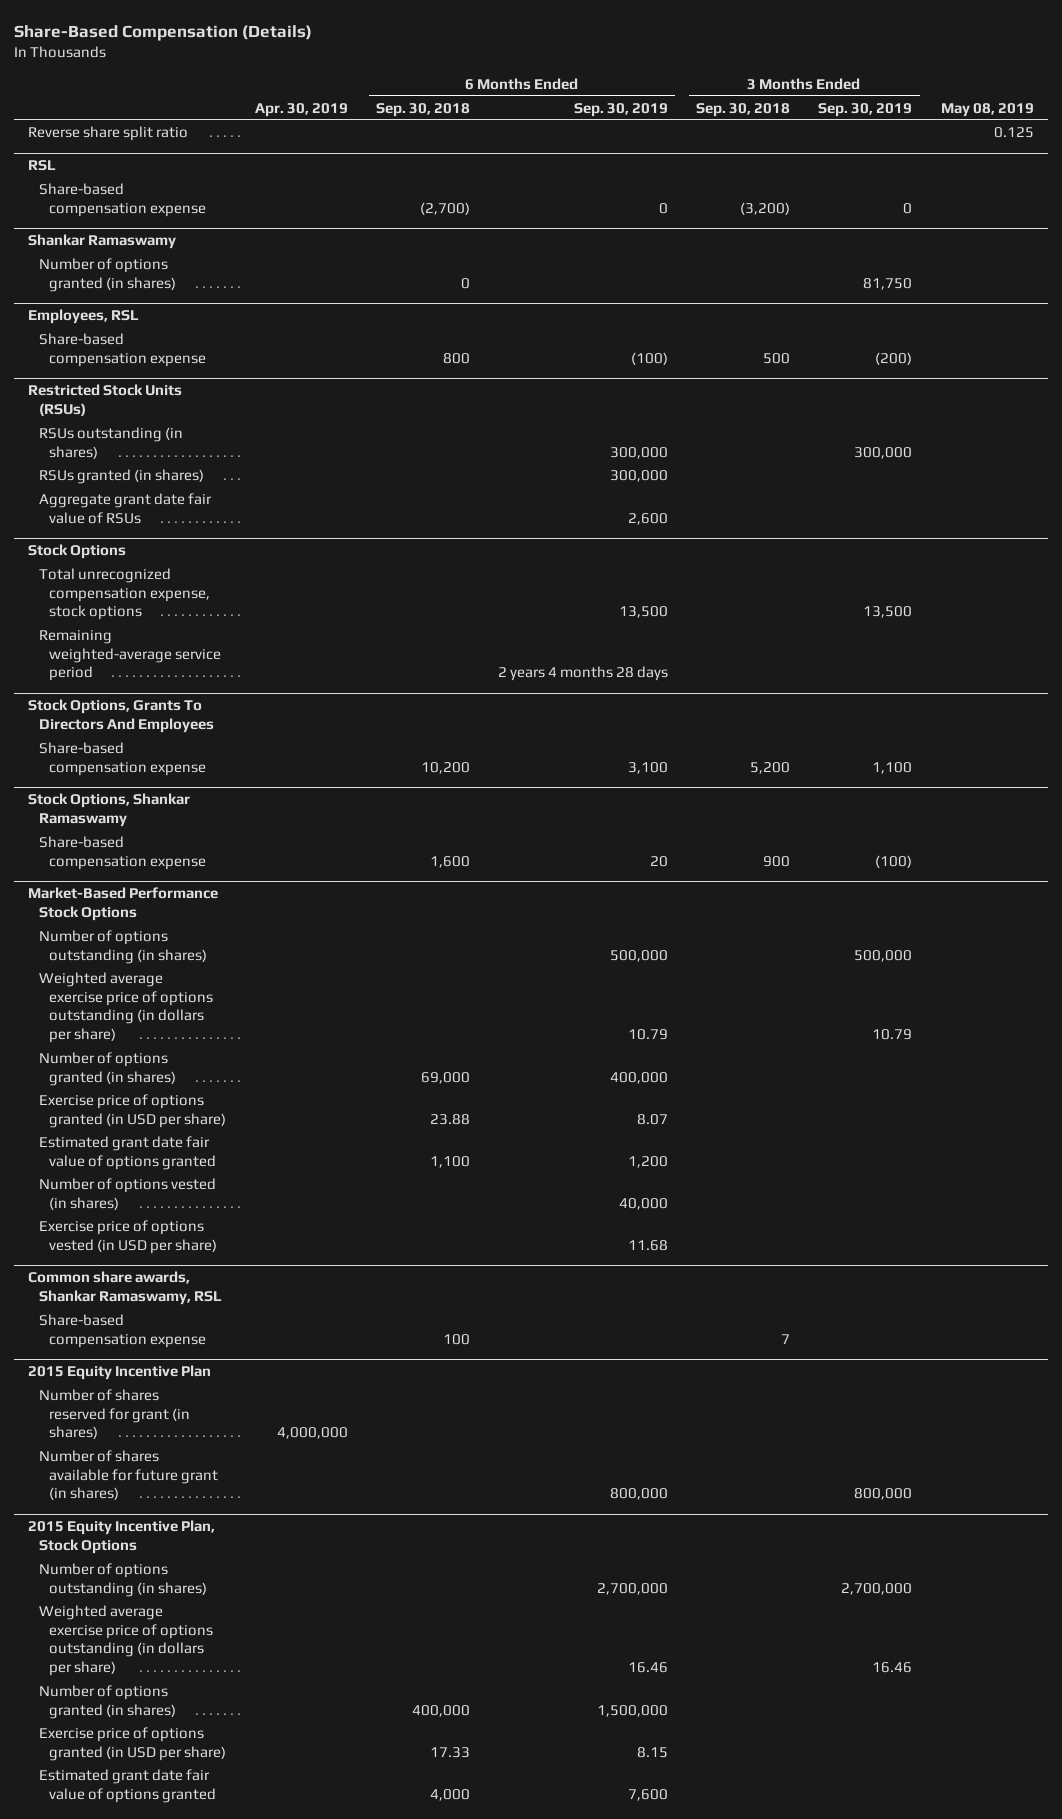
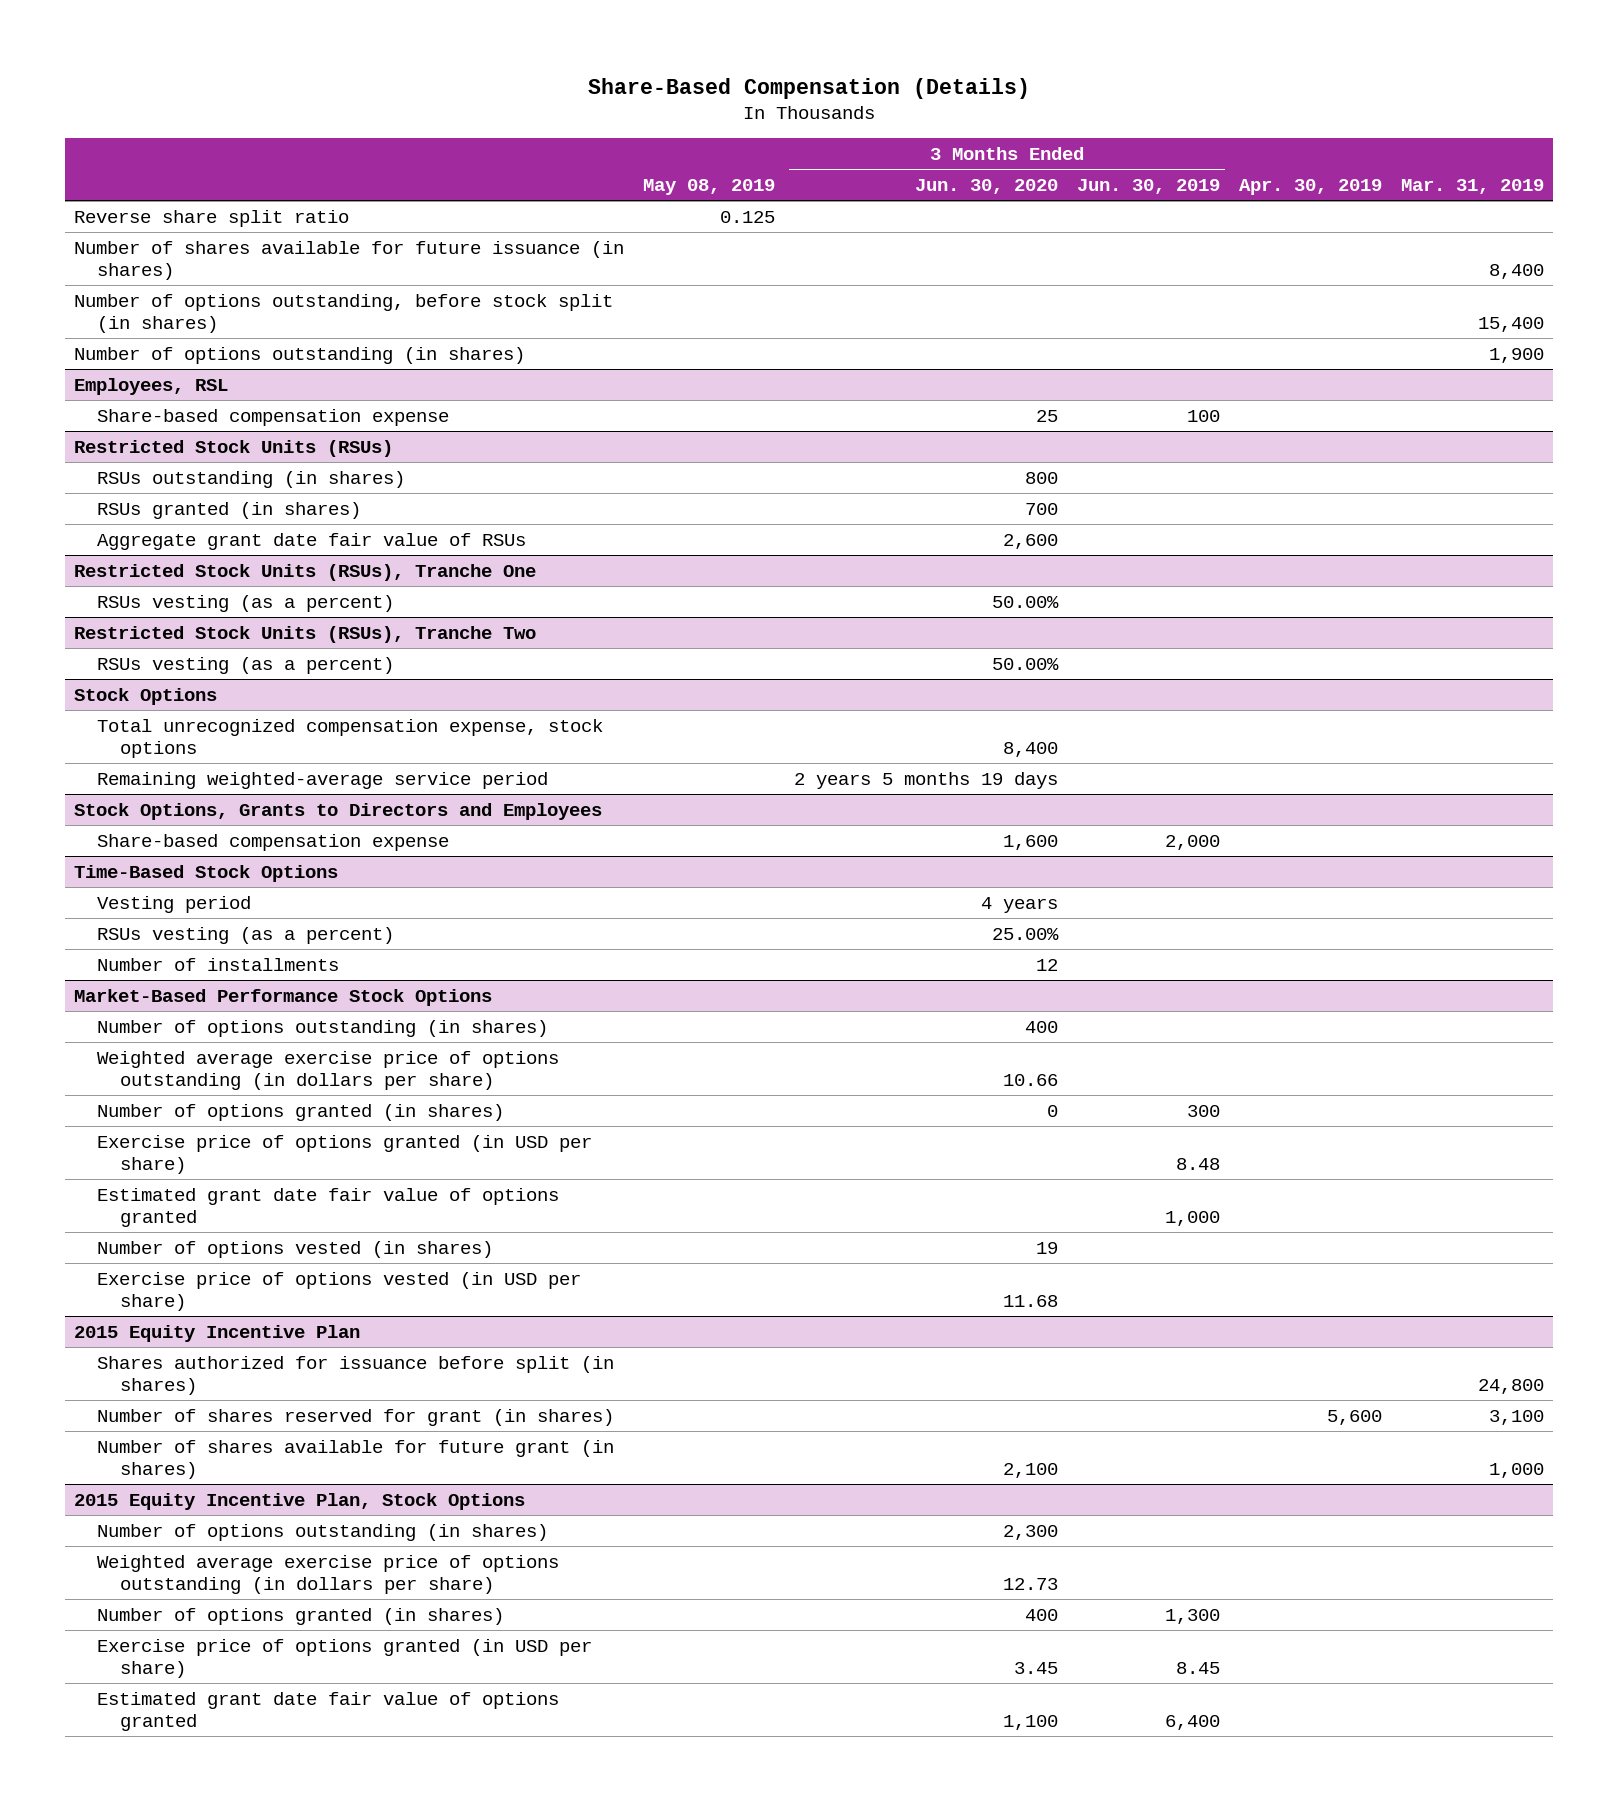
- | Apr. 30, 2019 | 6 Months Ended Sep. 30, 2018 | 6 Months Ended Sep. 30, 2019 | 3 Months Ended Sep. 30, 2018 | 3 Months Ended Sep. 30, 2019 | May 08, 2019
+ | May 08, 2019 | 3 Months Ended Jun. 30, 2020 | 3 Months Ended Jun. 30, 2019 | Apr. 30, 2019 | Mar. 31, 2019
- RSL
- Share-based compensation expense | | (2,700) | 0 | (3,200) | 0 |
- Shankar Ramaswamy
- Number of options granted (in shares) | | 0 | | | 81,750 |
+ Number of shares available for future issuance (in shares) | | | | | 8,400
+ Number of options outstanding, before stock split (in shares) | | | | | 15,400
+ Number of options outstanding (in shares) | | | | | 1,900
+ Restricted Stock Units (RSUs), Tranche One
+ RSUs vesting (as a percent) | | 50.00% | | |
+ Restricted Stock Units (RSUs), Tranche Two
+ RSUs vesting (as a percent) | | 50.00% | | |
- Stock Options, Grants To Directors And Employees
+ Stock Options, Grants to Directors and Employees
- Stock Options, Shankar Ramaswamy
- Share-based compensation expense | | 1,600 | 20 | 900 | (100) |
+ Time-Based Stock Options
+ Vesting period | | 4 years | | |
+ RSUs vesting (as a percent) | | 25.00% | | |
+ Number of installments | | 12 | | |
- Common share awards, Shankar Ramaswamy, RSL
- Share-based compensation expense | | 100 | | 7 | |
@ 2015 Equity Incentive Plan
- Number of shares reserved for grant (in shares) | 4,000,000 | | | | |
+ Shares authorized for issuance before split (in shares) | | | | | 24,800
+ Number of shares reserved for grant (in shares) | | | | 5,600 | 3,100

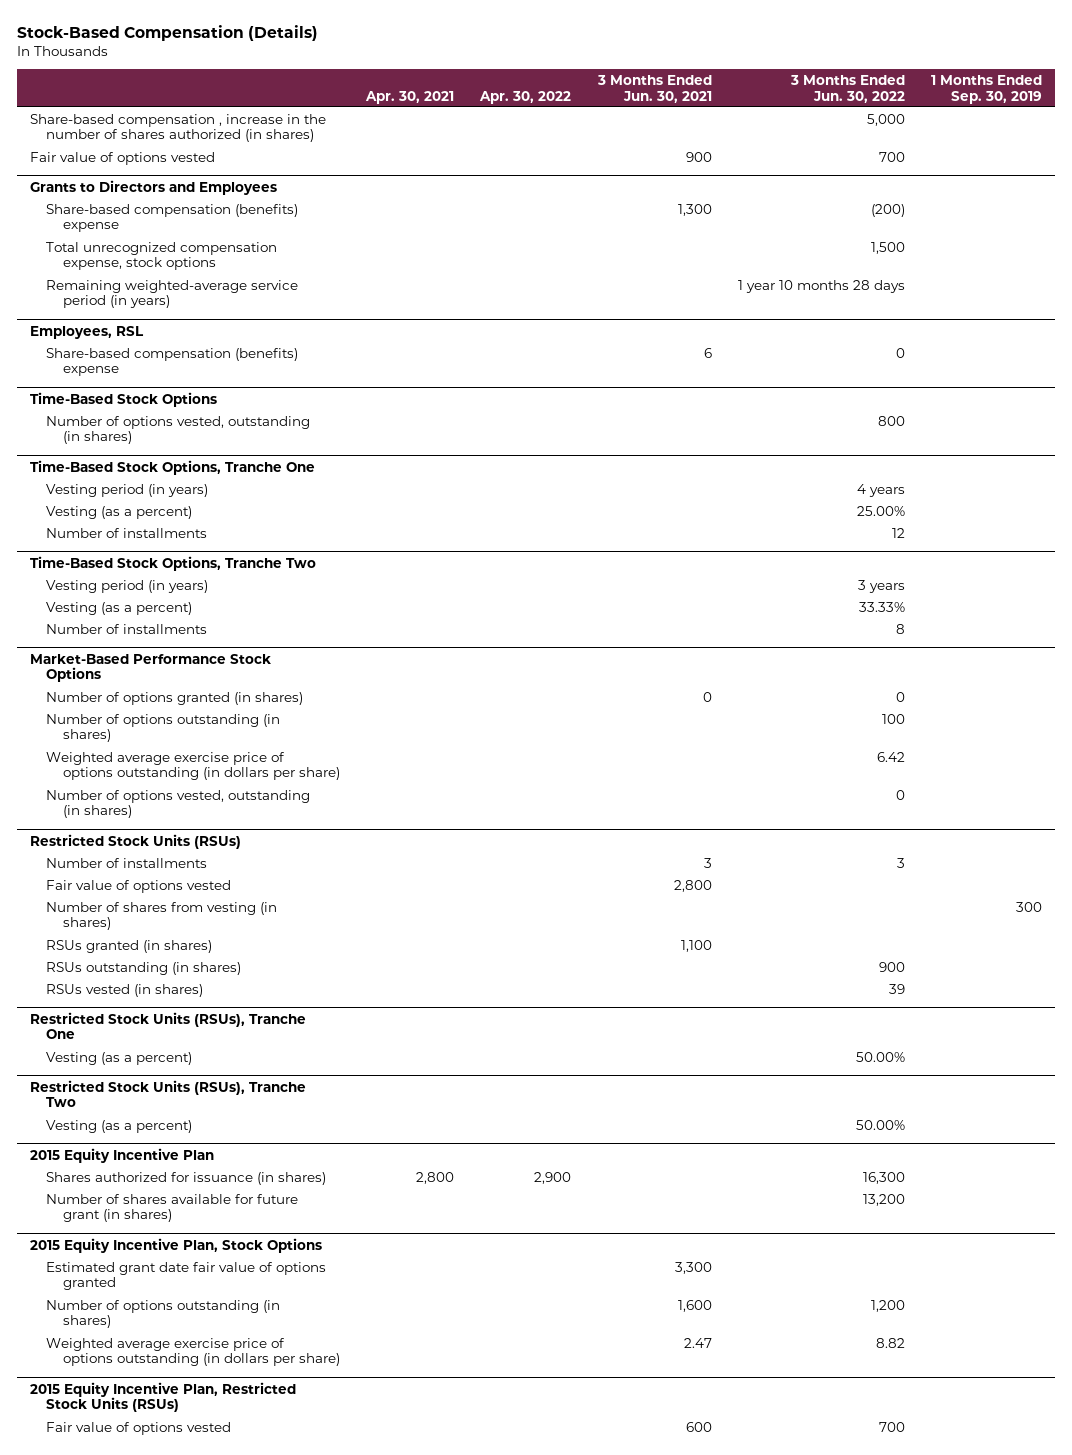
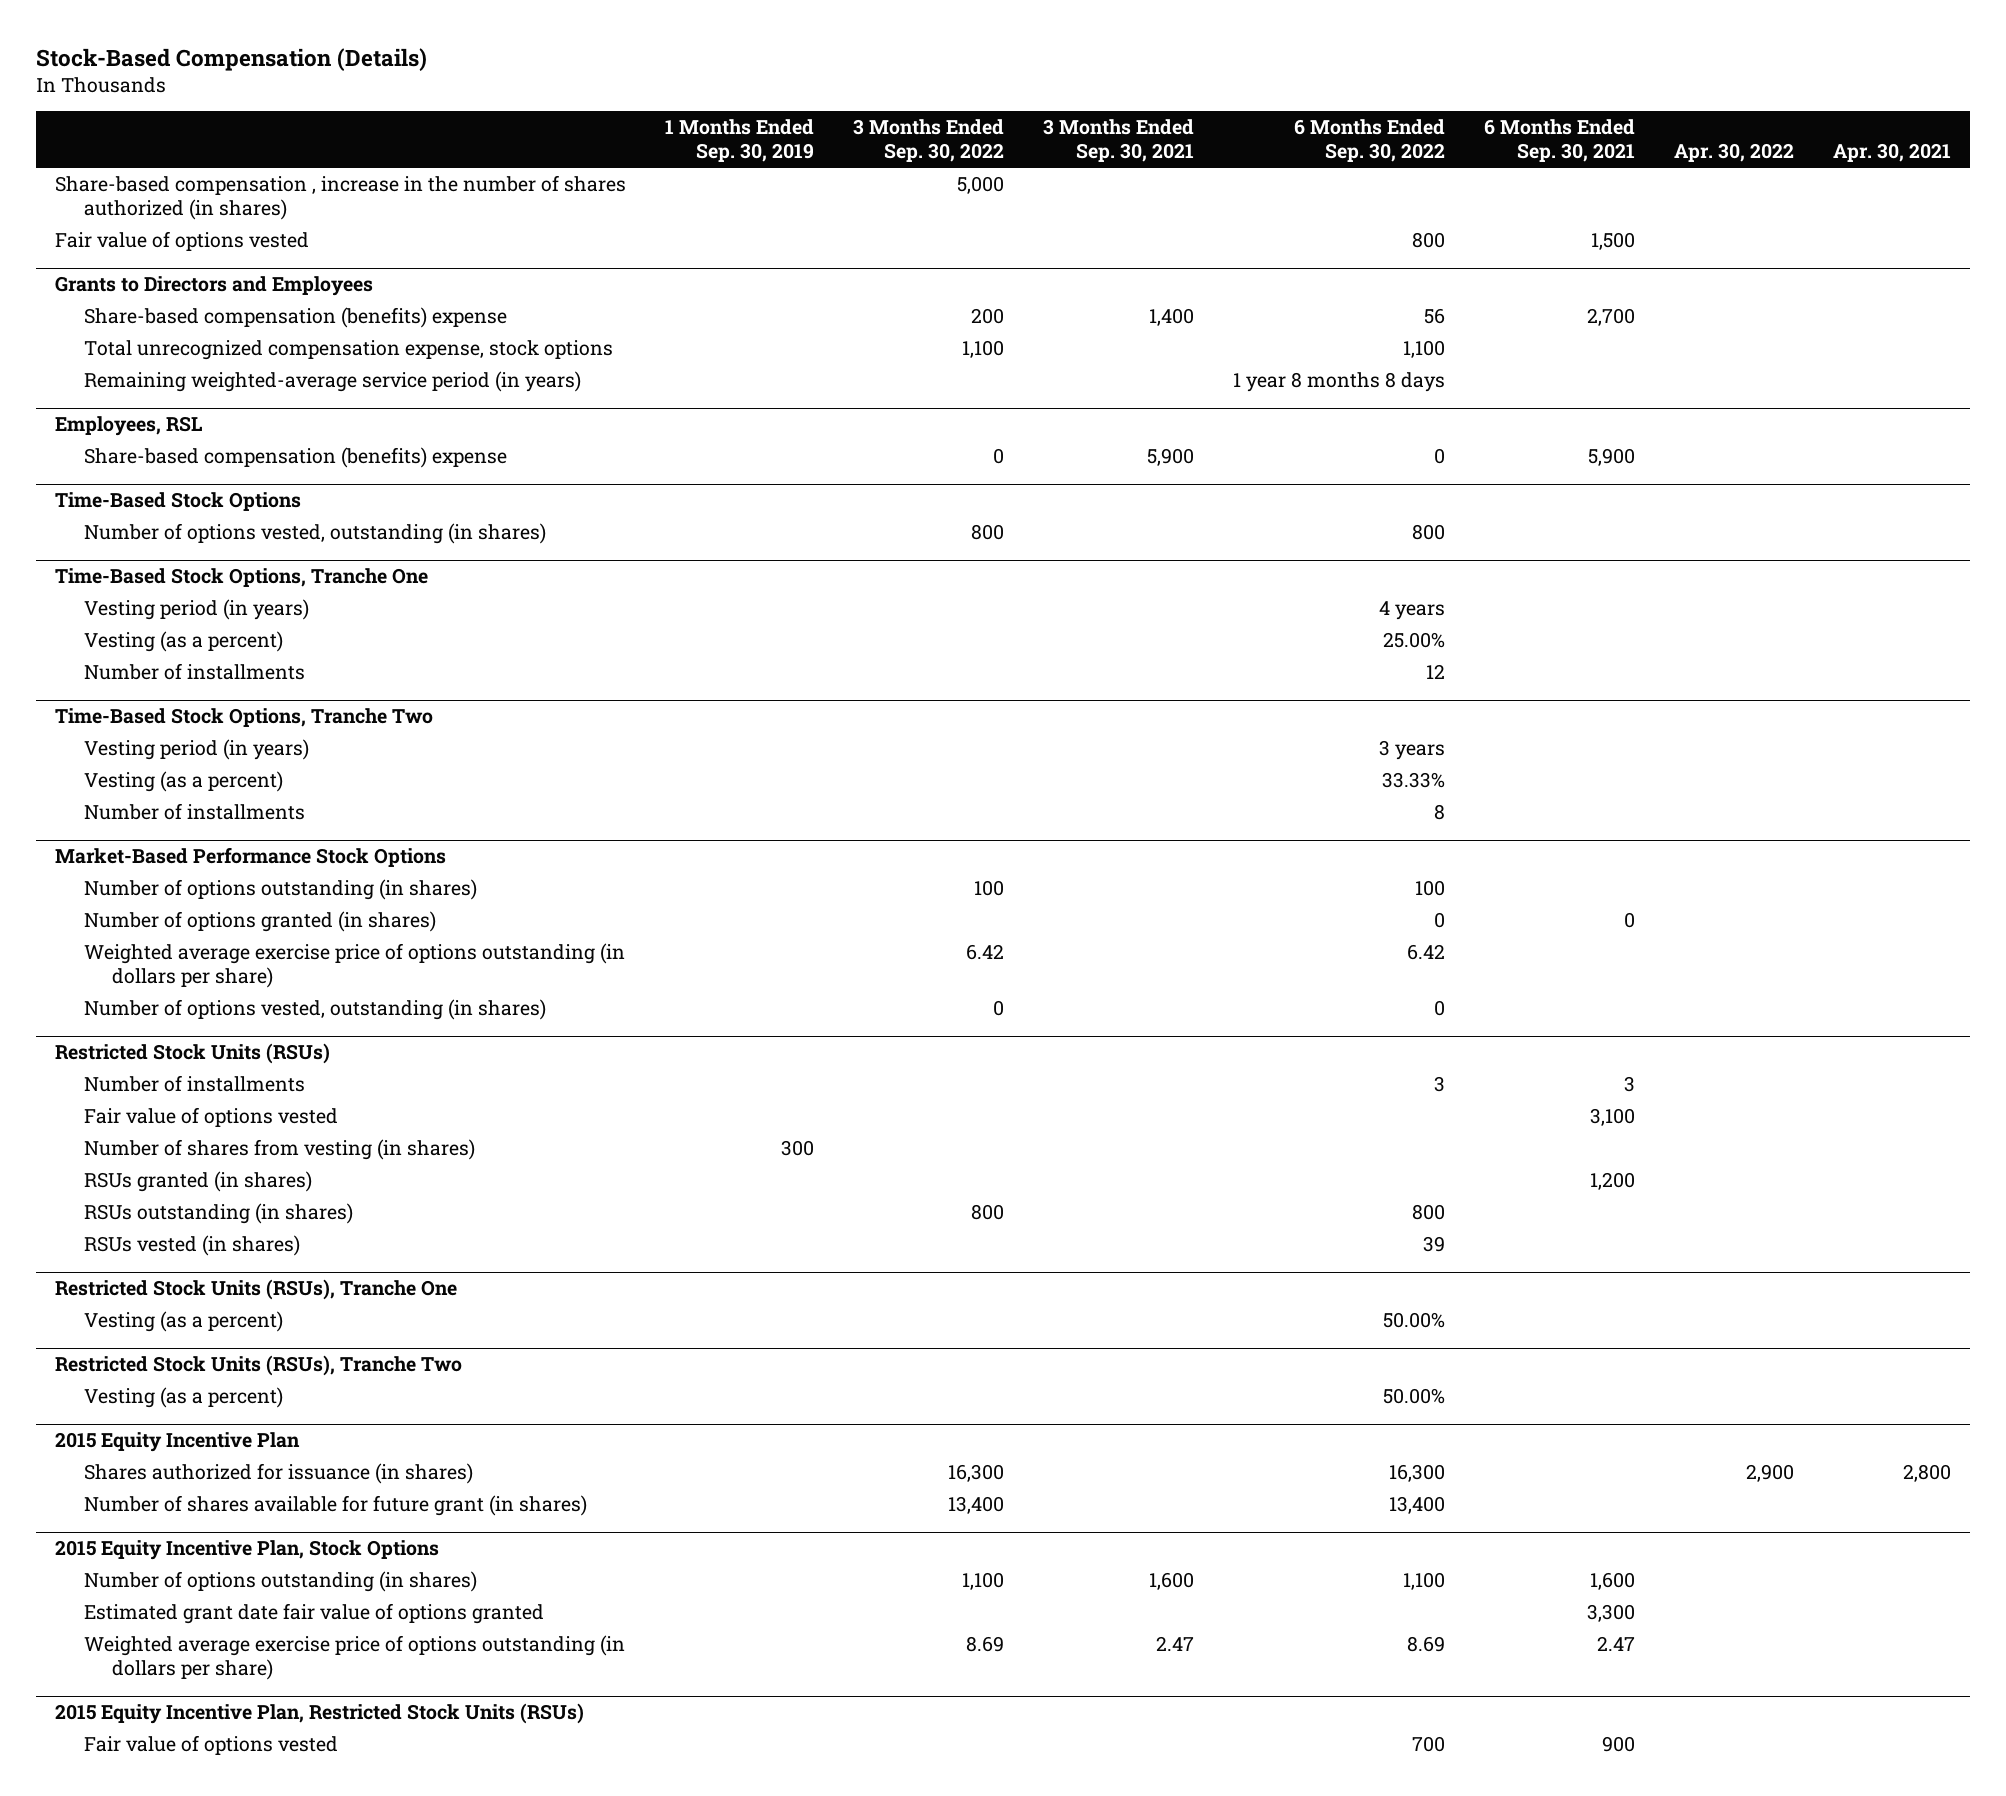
- | Apr. 30, 2021 | Apr. 30, 2022 | 3 Months Ended Jun. 30, 2021 | 3 Months Ended Jun. 30, 2022 | 1 Months Ended Sep. 30, 2019
+ | 1 Months Ended Sep. 30, 2019 | 3 Months Ended Sep. 30, 2022 | 3 Months Ended Sep. 30, 2021 | 6 Months Ended Sep. 30, 2022 | 6 Months Ended Sep. 30, 2021 | Apr. 30, 2022 | Apr. 30, 2021
@ Market-Based Performance Stock Options
moved down: Number of options granted (in shares) | | | | 0 | 0 | |
@ 2015 Equity Incentive Plan, Stock Options
moved down: Estimated grant date fair value of options granted | | | | | 3,300 | |

